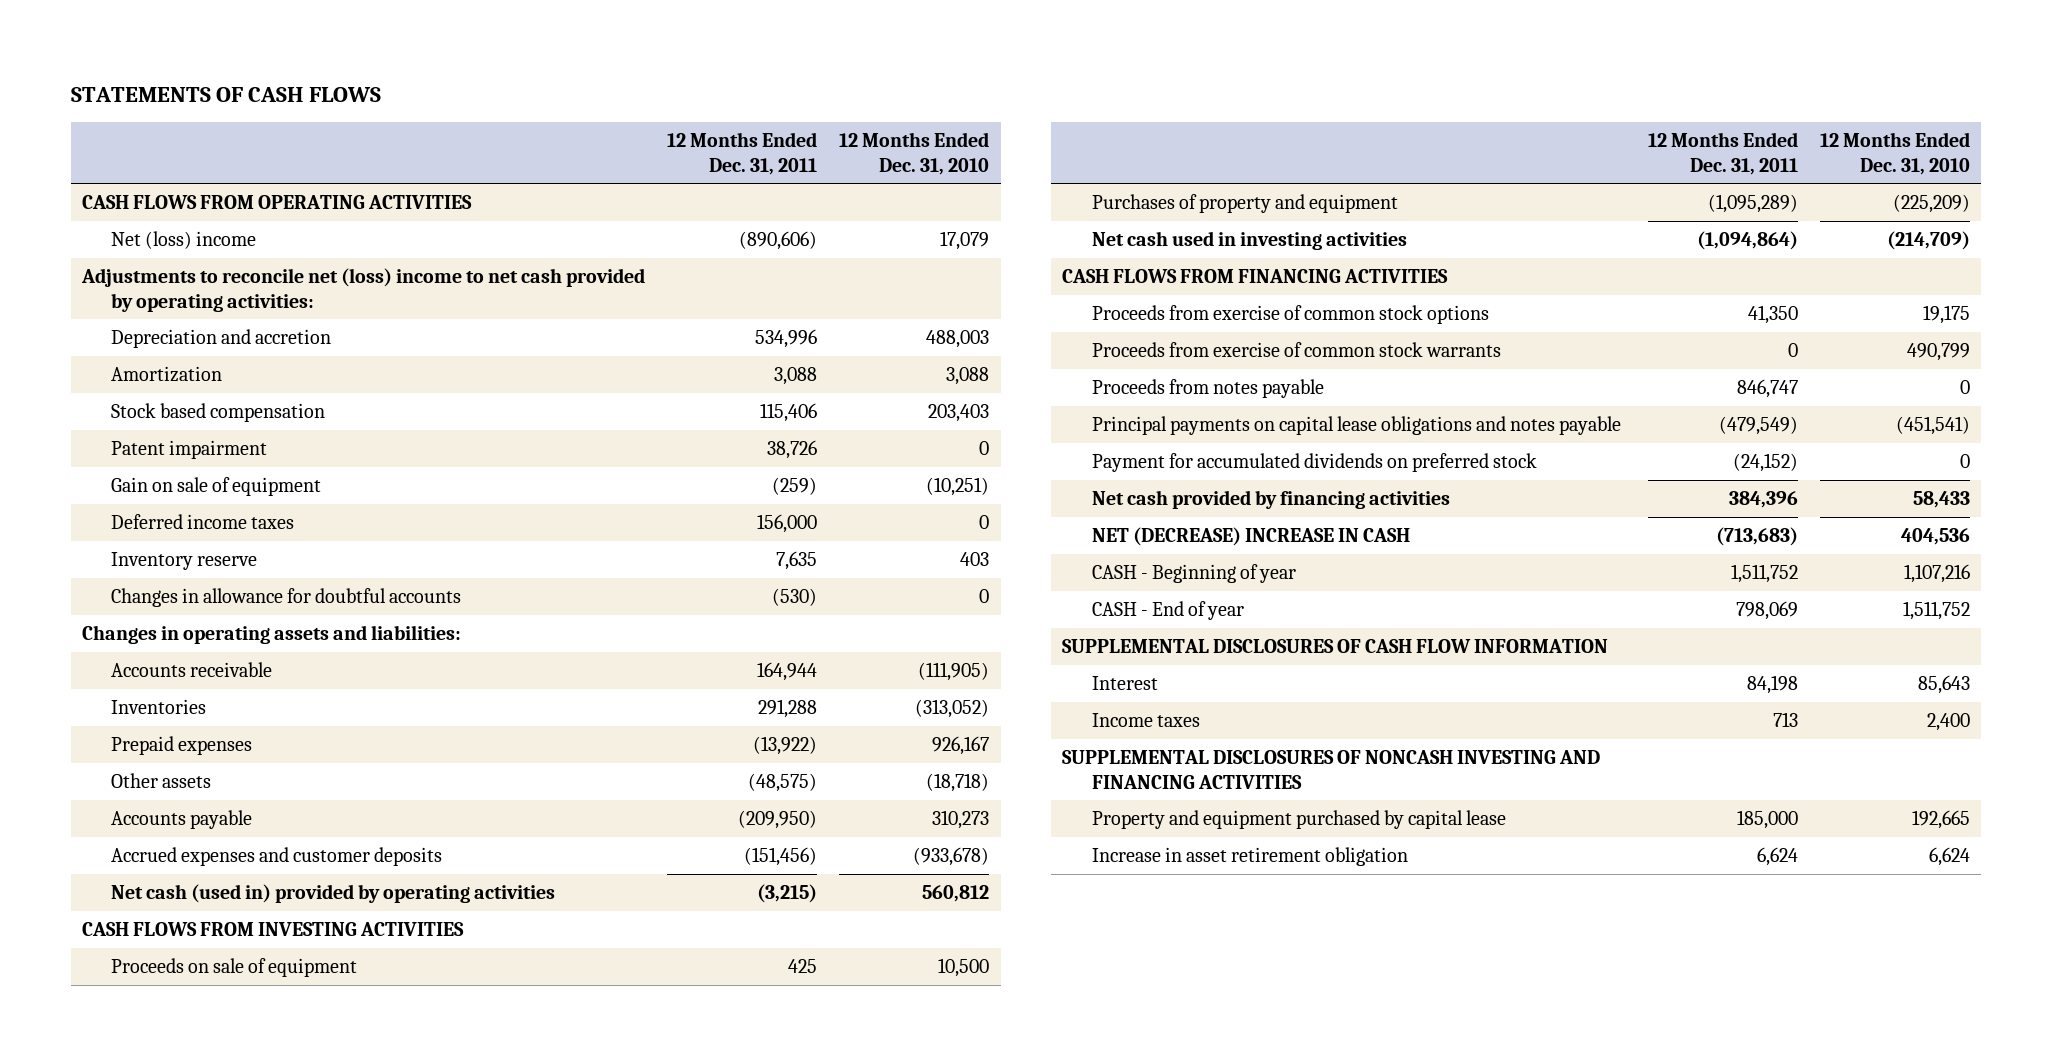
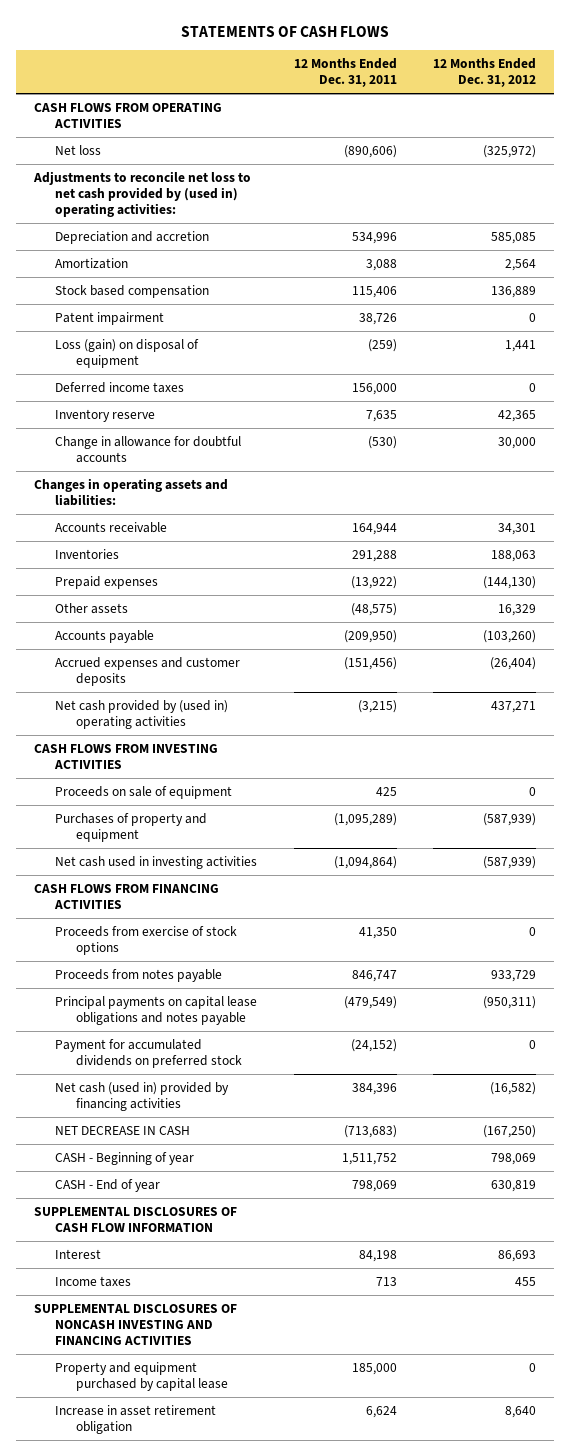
- | 12 Months Ended Dec. 31, 2011 | 12 Months Ended Dec. 31, 2010
+ | 12 Months Ended Dec. 31, 2011 | 12 Months Ended Dec. 31, 2012
- Net (loss) income | (890,606) | 17,079
- Adjustments to reconcile net (loss) income to net cash provided by operating activities:
+ Net loss | (890,606) | (325,972)
+ Adjustments to reconcile net loss to net cash provided by (used in) operating activities:
- Gain on sale of equipment | (259) | (10,251)
+ Loss (gain) on disposal of equipment | (259) | 1,441
- Changes in allowance for doubtful accounts | (530) | 0
+ Change in allowance for doubtful accounts | (530) | 30,000
- Net cash (used in) provided by operating activities | (3,215) | 560,812
+ Net cash provided by (used in) operating activities | (3,215) | 437,271
- Proceeds from exercise of common stock options | 41,350 | 19,175
- Proceeds from exercise of common stock warrants | 0 | 490,799
+ Proceeds from exercise of stock options | 41,350 | 0
- Net cash provided by financing activities | 384,396 | 58,433
- NET (DECREASE) INCREASE IN CASH | (713,683) | 404,536
+ Net cash (used in) provided by financing activities | 384,396 | (16,582)
+ NET DECREASE IN CASH | (713,683) | (167,250)

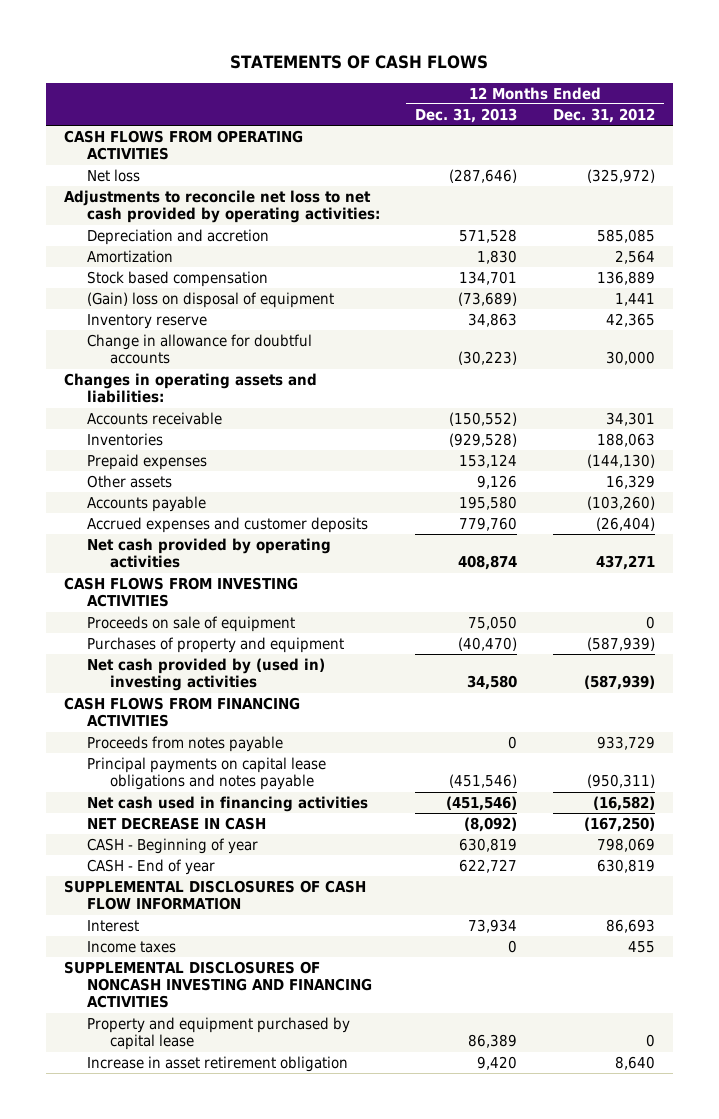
- | 12 Months Ended Dec. 31, 2011 | 12 Months Ended Dec. 31, 2012
+ | 12 Months Ended Dec. 31, 2013 | 12 Months Ended Dec. 31, 2012
- Adjustments to reconcile net loss to net cash provided by (used in) operating activities:
+ Adjustments to reconcile net loss to net cash provided by operating activities:
- Patent impairment | 38,726 | 0
- Loss (gain) on disposal of equipment | (259) | 1,441
- Deferred income taxes | 156,000 | 0
+ (Gain) loss on disposal of equipment | (73,689) | 1,441
- Net cash provided by (used in) operating activities | (3,215) | 437,271
+ Net cash provided by operating activities | 408,874 | 437,271
- Net cash used in investing activities | (1,094,864) | (587,939)
+ Net cash provided by (used in) investing activities | 34,580 | (587,939)
- Proceeds from exercise of stock options | 41,350 | 0
- Payment for accumulated dividends on preferred stock | (24,152) | 0
- Net cash (used in) provided by financing activities | 384,396 | (16,582)
+ Net cash used in financing activities | (451,546) | (16,582)

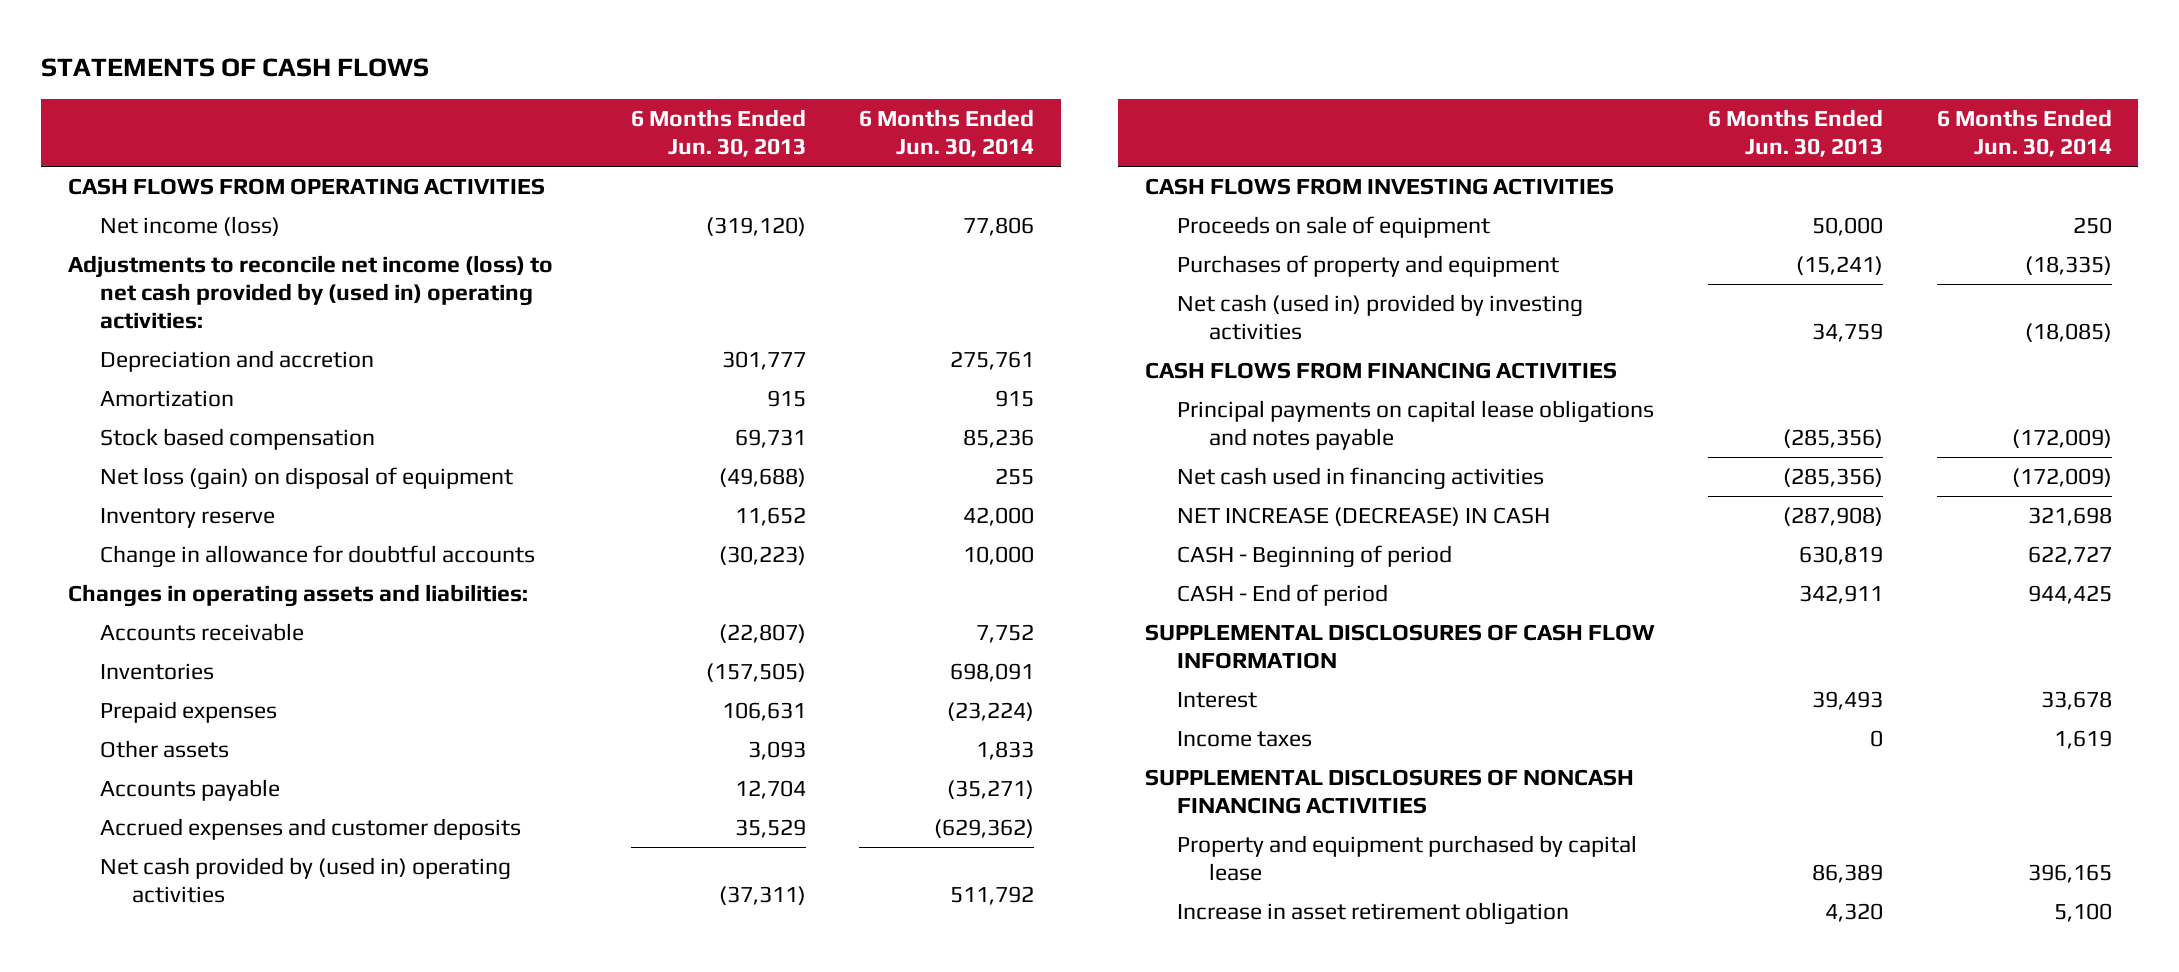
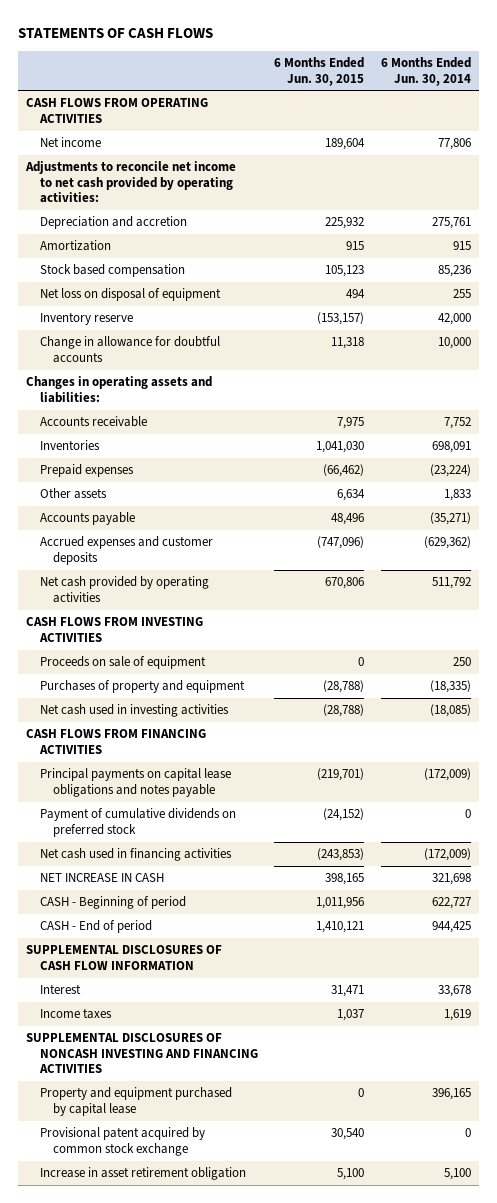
- | 6 Months Ended Jun. 30, 2013 | 6 Months Ended Jun. 30, 2014
+ | 6 Months Ended Jun. 30, 2015 | 6 Months Ended Jun. 30, 2014
- Net income (loss) | (319,120) | 77,806
- Adjustments to reconcile net income (loss) to net cash provided by (used in) operating activities:
+ Net income | 189,604 | 77,806
+ Adjustments to reconcile net income to net cash provided by operating activities:
- Net loss (gain) on disposal of equipment | (49,688) | 255
+ Net loss on disposal of equipment | 494 | 255
- Net cash provided by (used in) operating activities | (37,311) | 511,792
+ Net cash provided by operating activities | 670,806 | 511,792
- Net cash (used in) provided by investing activities | 34,759 | (18,085)
+ Net cash used in investing activities | (28,788) | (18,085)
+ Payment of cumulative dividends on preferred stock | (24,152) | 0
- NET INCREASE (DECREASE) IN CASH | (287,908) | 321,698
+ NET INCREASE IN CASH | 398,165 | 321,698
- SUPPLEMENTAL DISCLOSURES OF NONCASH FINANCING ACTIVITIES
+ SUPPLEMENTAL DISCLOSURES OF NONCASH INVESTING AND FINANCING ACTIVITIES
+ Provisional patent acquired by common stock exchange | 30,540 | 0

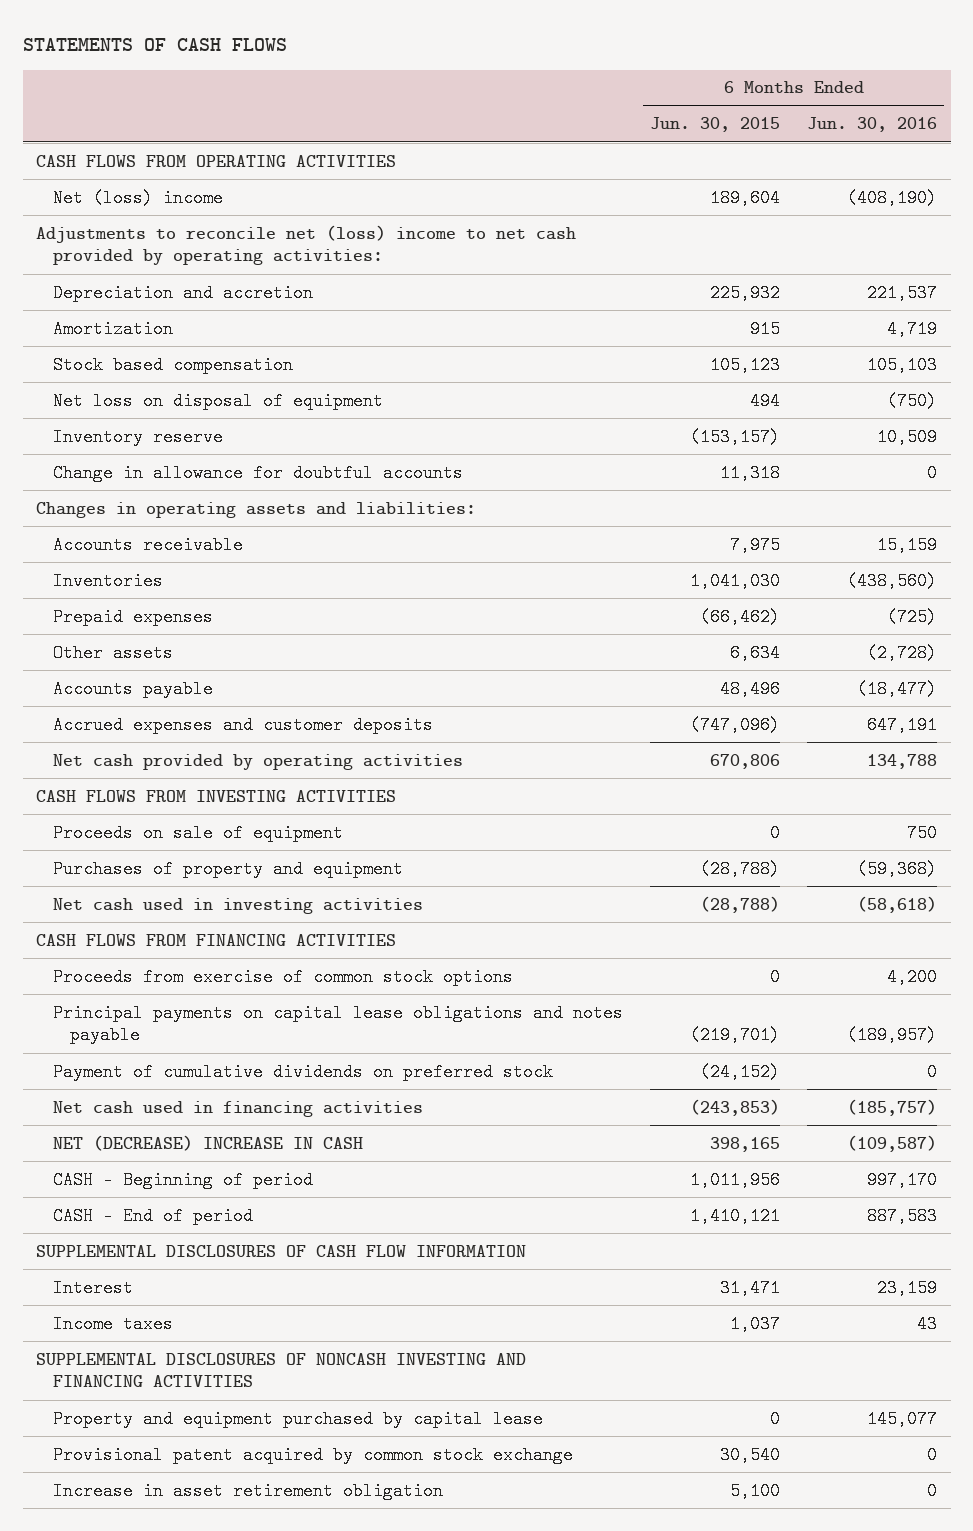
- | 6 Months Ended Jun. 30, 2015 | 6 Months Ended Jun. 30, 2014
+ | 6 Months Ended Jun. 30, 2015 | 6 Months Ended Jun. 30, 2016
- Net income | 189,604 | 77,806
- Adjustments to reconcile net income to net cash provided by operating activities:
+ Net (loss) income | 189,604 | (408,190)
+ Adjustments to reconcile net (loss) income to net cash provided by operating activities:
+ Proceeds from exercise of common stock options | 0 | 4,200
- NET INCREASE IN CASH | 398,165 | 321,698
+ NET (DECREASE) INCREASE IN CASH | 398,165 | (109,587)

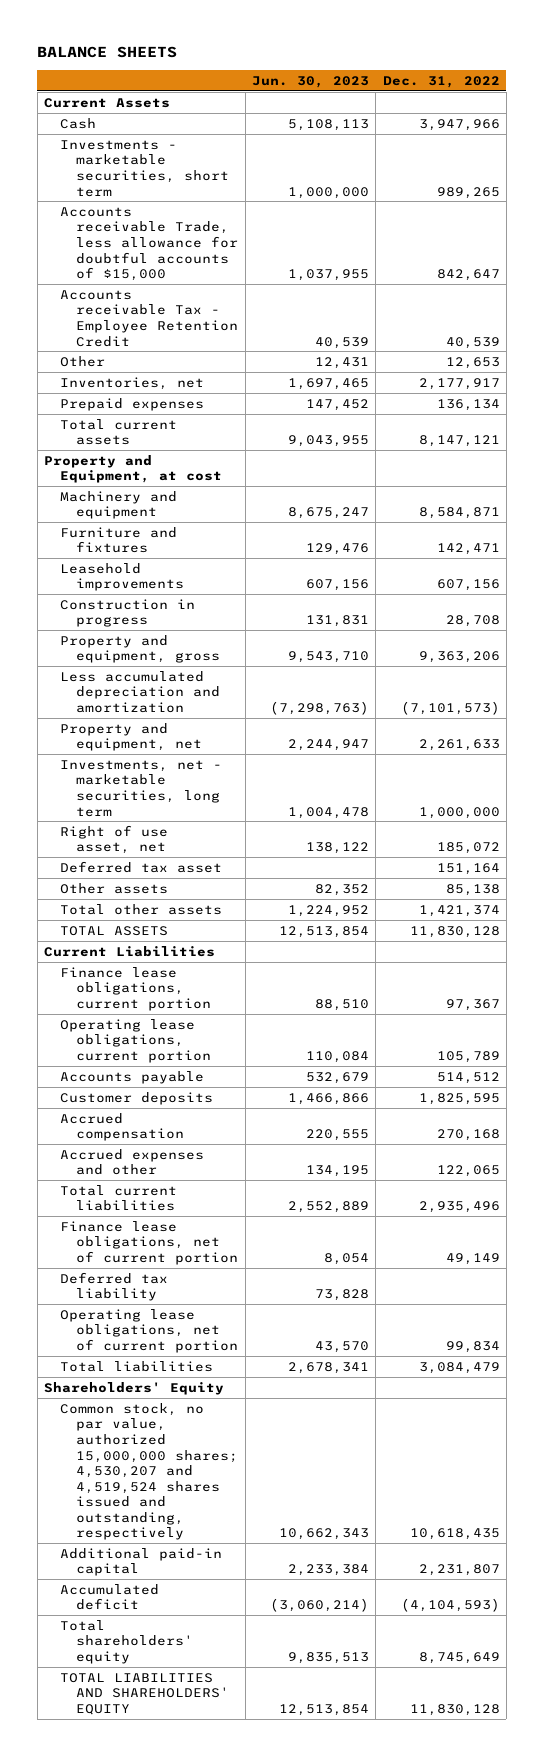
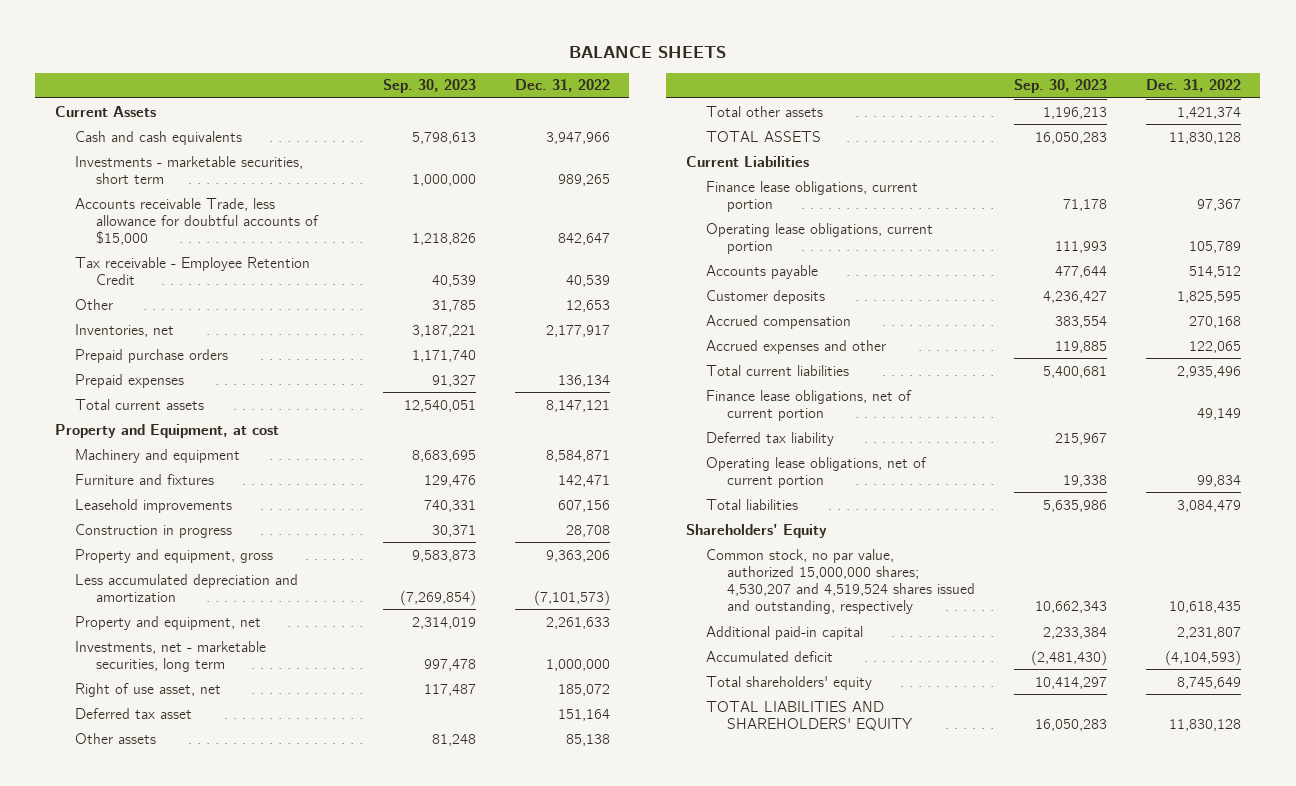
- | Jun. 30, 2023 | Dec. 31, 2022
+ | Sep. 30, 2023 | Dec. 31, 2022
- Cash | 5,108,113 | 3,947,966
+ Cash and cash equivalents | 5,798,613 | 3,947,966
- Accounts receivable Tax - Employee Retention Credit | 40,539 | 40,539
+ Tax receivable - Employee Retention Credit | 40,539 | 40,539
+ Prepaid purchase orders | 1,171,740 |

